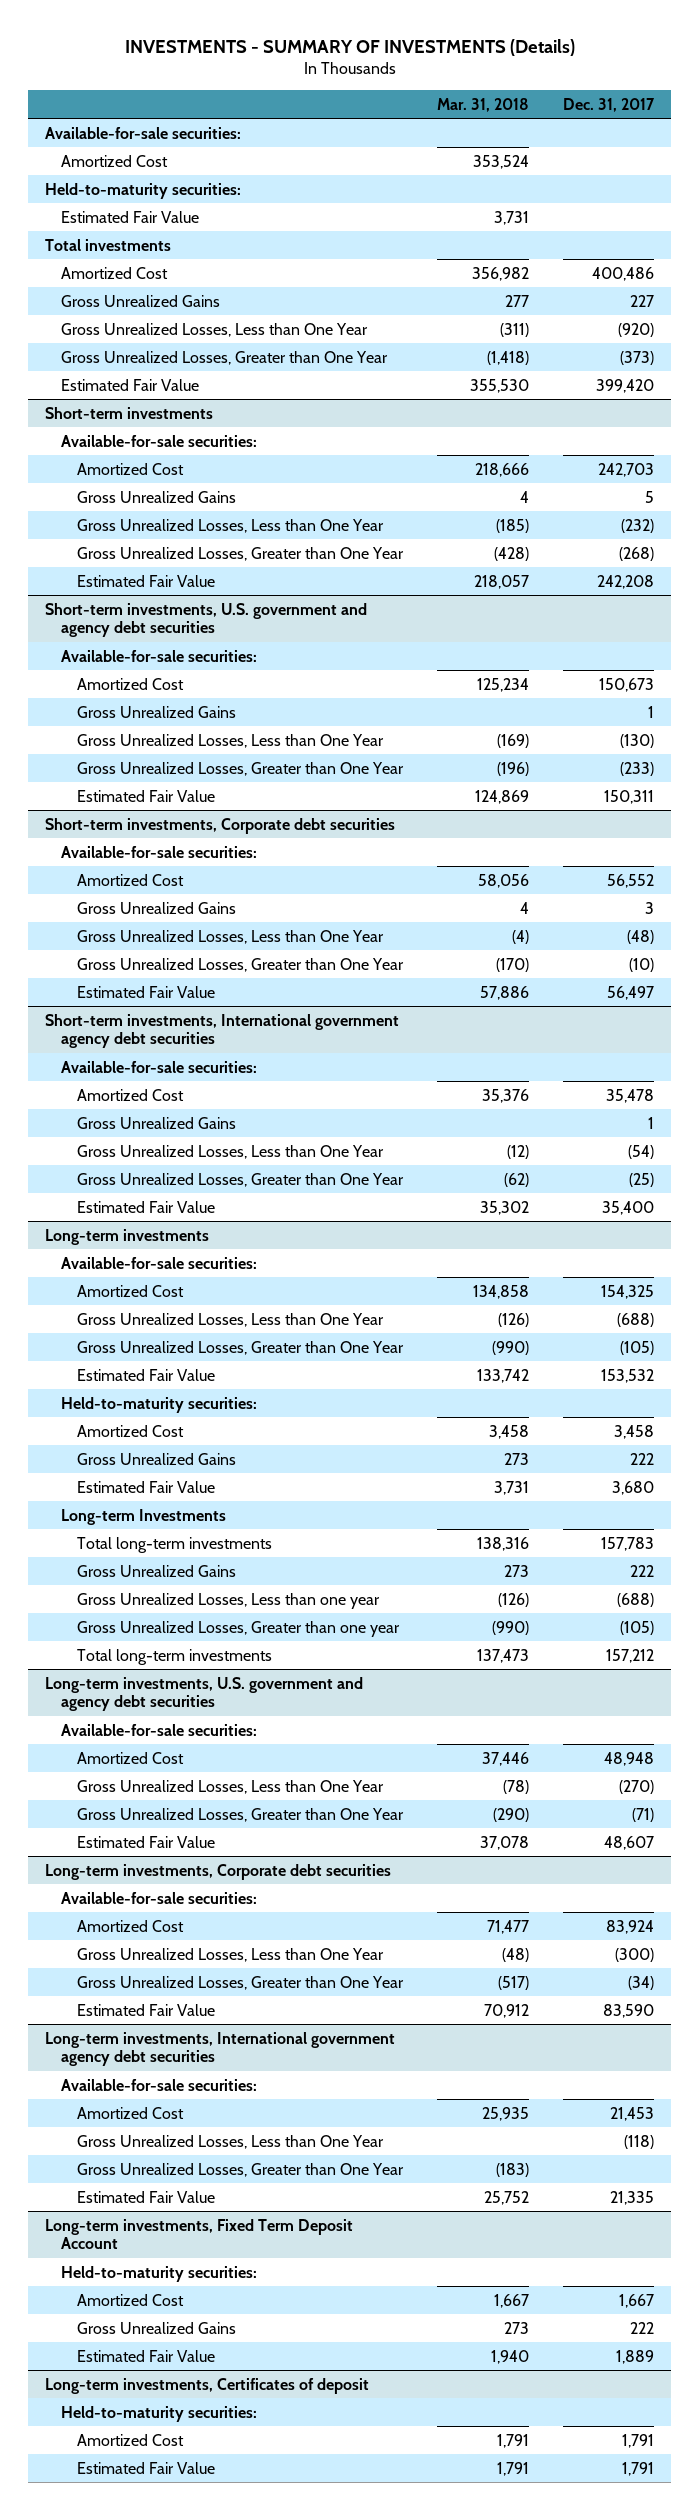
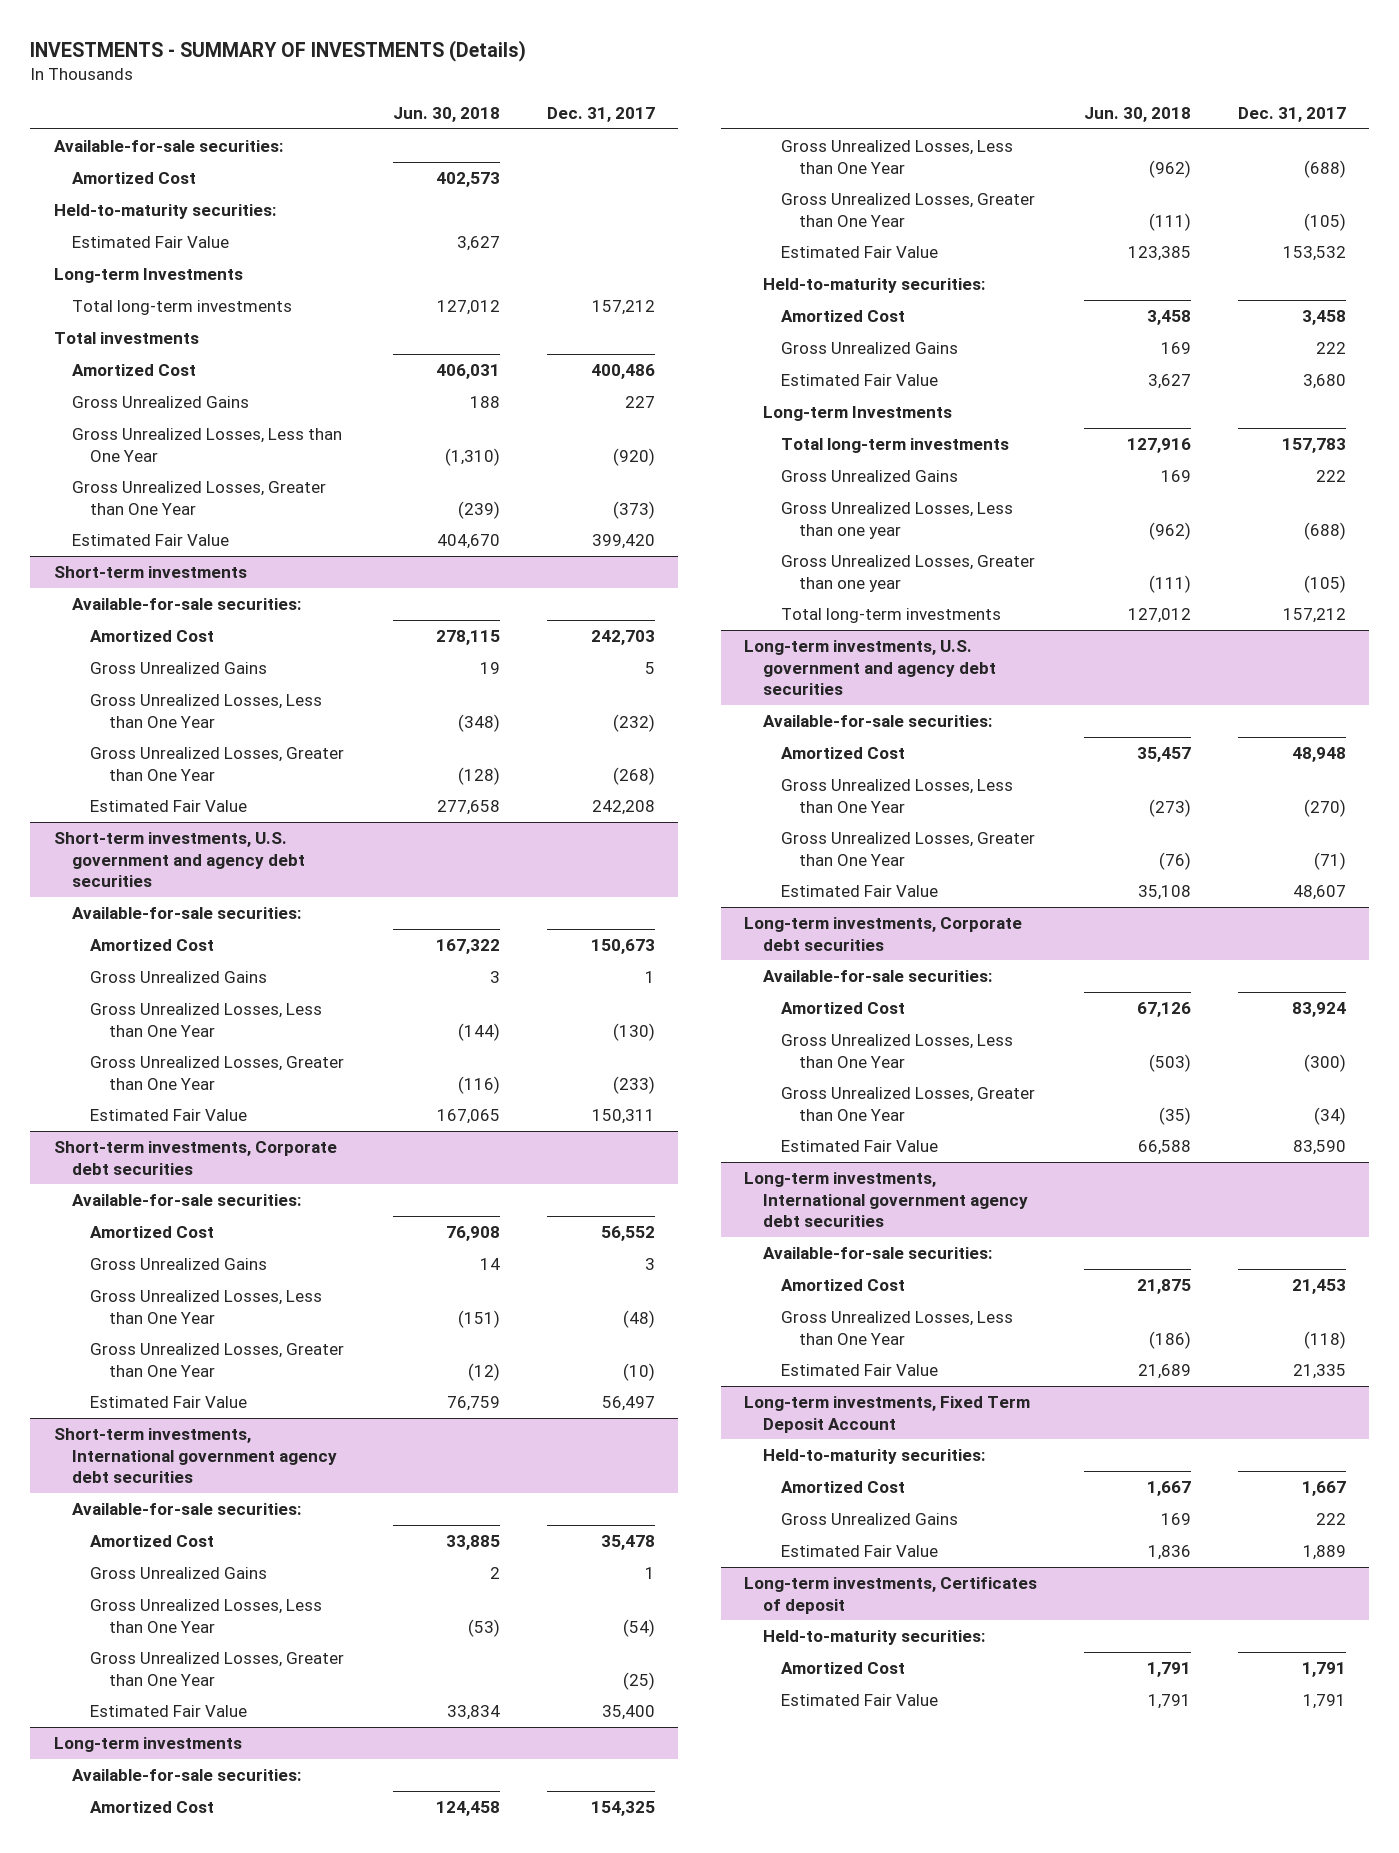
- | Mar. 31, 2018 | Dec. 31, 2017
+ | Jun. 30, 2018 | Dec. 31, 2017
+ Long-term Investments
+ Total long-term investments | 127,012 | 157,212
@ Long-term investments, International government agency debt securities
- Gross Unrealized Losses, Greater than One Year | (183) |

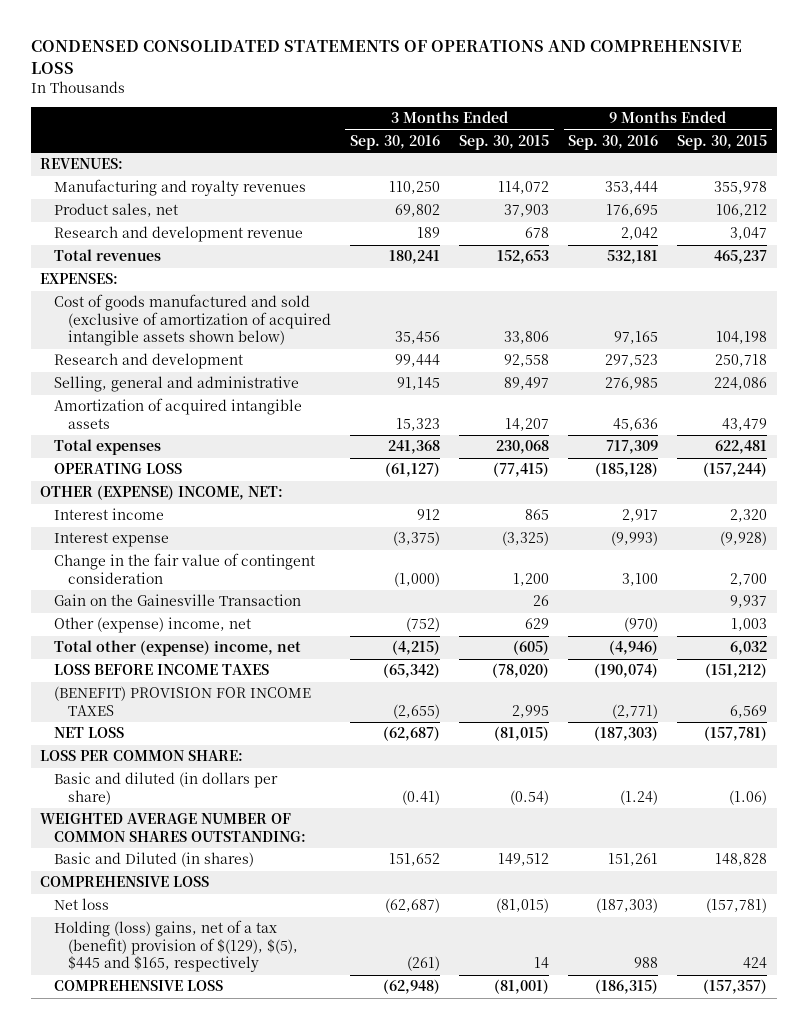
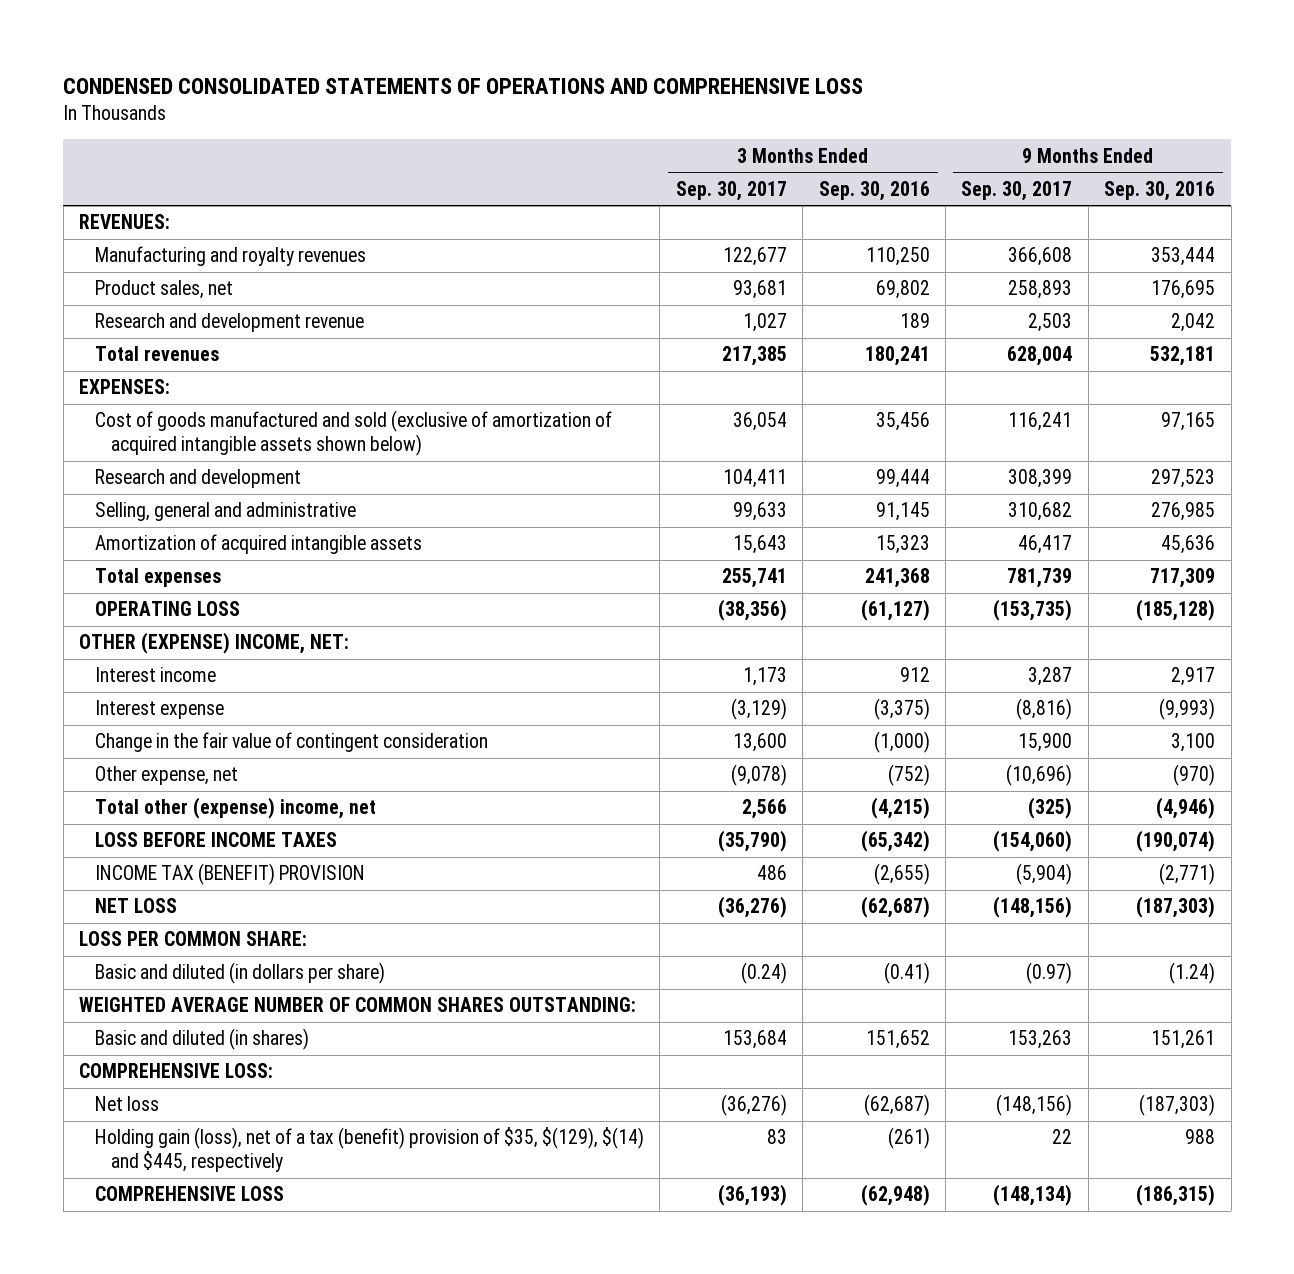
- | 3 Months Ended Sep. 30, 2016 | 3 Months Ended Sep. 30, 2015 | 9 Months Ended Sep. 30, 2016 | 9 Months Ended Sep. 30, 2015
+ | 3 Months Ended Sep. 30, 2017 | 3 Months Ended Sep. 30, 2016 | 9 Months Ended Sep. 30, 2017 | 9 Months Ended Sep. 30, 2016
- Gain on the Gainesville Transaction | | 26 | | 9,937
- Other (expense) income, net | (752) | 629 | (970) | 1,003
+ Other expense, net | (9,078) | (752) | (10,696) | (970)
- (BENEFIT) PROVISION FOR INCOME TAXES | (2,655) | 2,995 | (2,771) | 6,569
+ INCOME TAX (BENEFIT) PROVISION | 486 | (2,655) | (5,904) | (2,771)
- Basic and Diluted (in shares) | 151,652 | 149,512 | 151,261 | 148,828
- COMPREHENSIVE LOSS
+ Basic and diluted (in shares) | 153,684 | 151,652 | 153,263 | 151,261
+ COMPREHENSIVE LOSS:
- Holding (loss) gains, net of a tax (benefit) provision of $(129), $(5), $445 and $165, respectively | (261) | 14 | 988 | 424
+ Holding gain (loss), net of a tax (benefit) provision of $35, $(129), $(14) and $445, respectively | 83 | (261) | 22 | 988

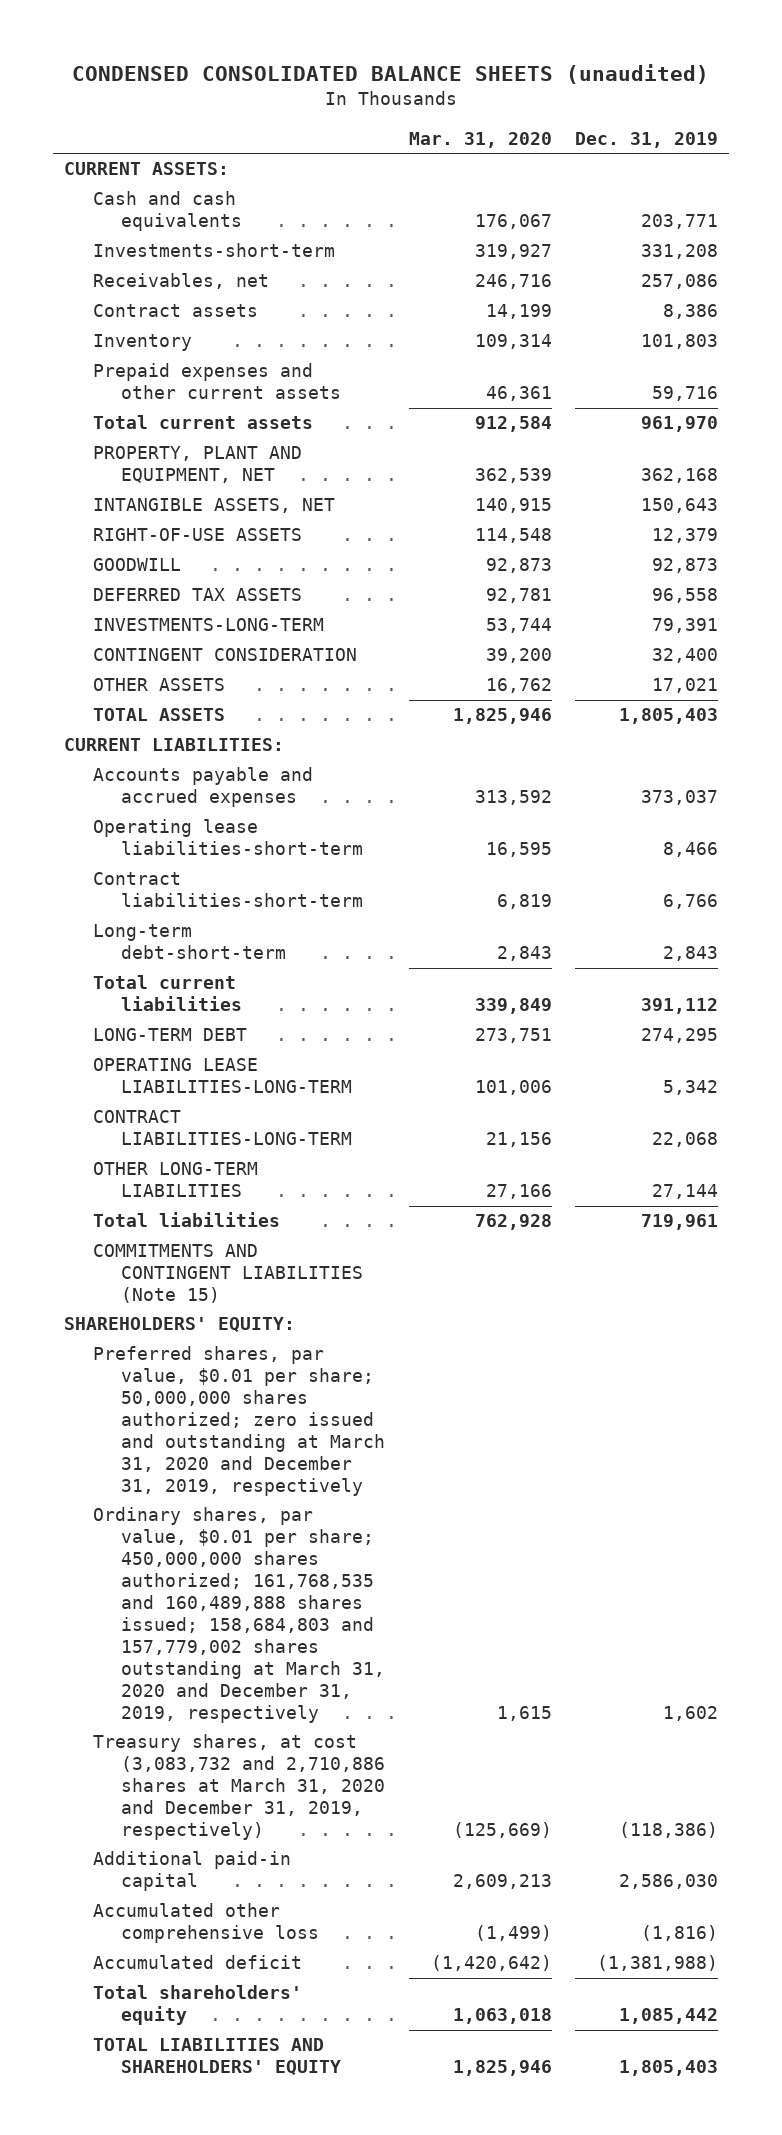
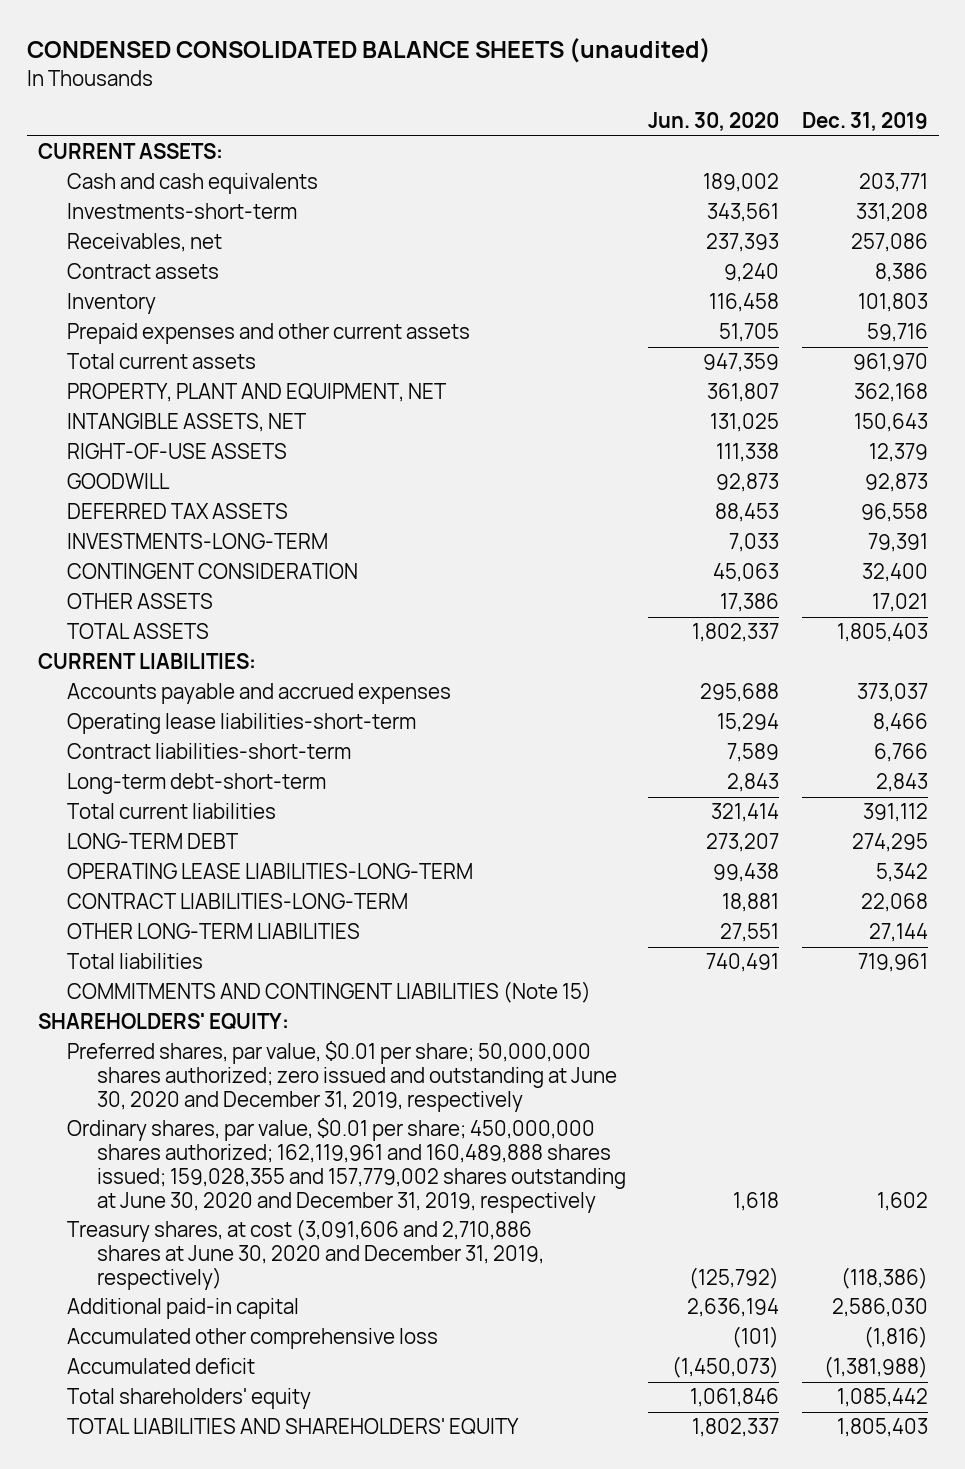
- | Mar. 31, 2020 | Dec. 31, 2019
+ | Jun. 30, 2020 | Dec. 31, 2019
- Preferred shares, par value, $0.01 per share; 50,000,000 shares authorized; zero issued and outstanding at March 31, 2020 and December 31, 2019, respectively
- Ordinary shares, par value, $0.01 per share; 450,000,000 shares authorized; 161,768,535 and 160,489,888 shares issued; 158,684,803 and 157,779,002 shares outstanding at March 31, 2020 and December 31, 2019, respectively | 1,615 | 1,602
- Treasury shares, at cost (3,083,732 and 2,710,886 shares at March 31, 2020 and December 31, 2019, respectively) | (125,669) | (118,386)
+ Preferred shares, par value, $0.01 per share; 50,000,000 shares authorized; zero issued and outstanding at June 30, 2020 and December 31, 2019, respectively
+ Ordinary shares, par value, $0.01 per share; 450,000,000 shares authorized; 162,119,961 and 160,489,888 shares issued; 159,028,355 and 157,779,002 shares outstanding at June 30, 2020 and December 31, 2019, respectively | 1,618 | 1,602
+ Treasury shares, at cost (3,091,606 and 2,710,886 shares at June 30, 2020 and December 31, 2019, respectively) | (125,792) | (118,386)

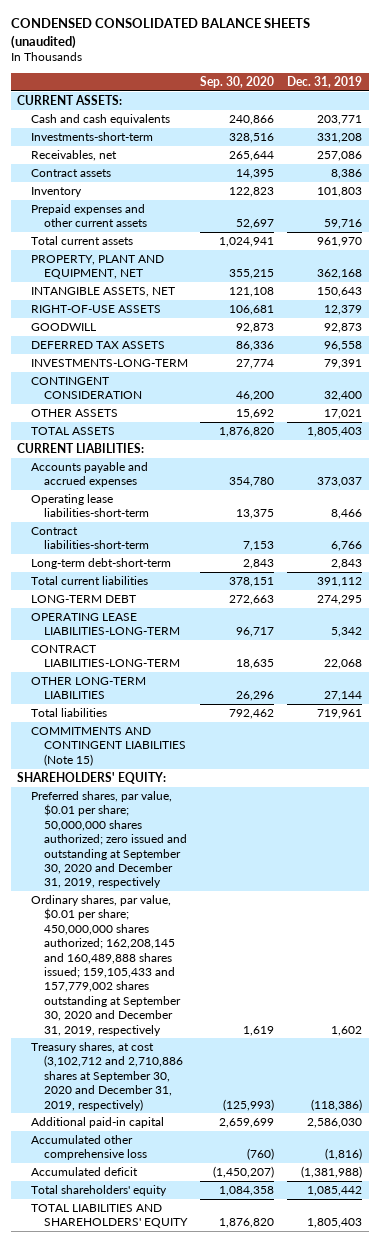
- | Jun. 30, 2020 | Dec. 31, 2019
+ | Sep. 30, 2020 | Dec. 31, 2019
- Preferred shares, par value, $0.01 per share; 50,000,000 shares authorized; zero issued and outstanding at June 30, 2020 and December 31, 2019, respectively
- Ordinary shares, par value, $0.01 per share; 450,000,000 shares authorized; 162,119,961 and 160,489,888 shares issued; 159,028,355 and 157,779,002 shares outstanding at June 30, 2020 and December 31, 2019, respectively | 1,618 | 1,602
- Treasury shares, at cost (3,091,606 and 2,710,886 shares at June 30, 2020 and December 31, 2019, respectively) | (125,792) | (118,386)
+ Preferred shares, par value, $0.01 per share; 50,000,000 shares authorized; zero issued and outstanding at September 30, 2020 and December 31, 2019, respectively
+ Ordinary shares, par value, $0.01 per share; 450,000,000 shares authorized; 162,208,145 and 160,489,888 shares issued; 159,105,433 and 157,779,002 shares outstanding at September 30, 2020 and December 31, 2019, respectively | 1,619 | 1,602
+ Treasury shares, at cost (3,102,712 and 2,710,886 shares at September 30, 2020 and December 31, 2019, respectively) | (125,993) | (118,386)

